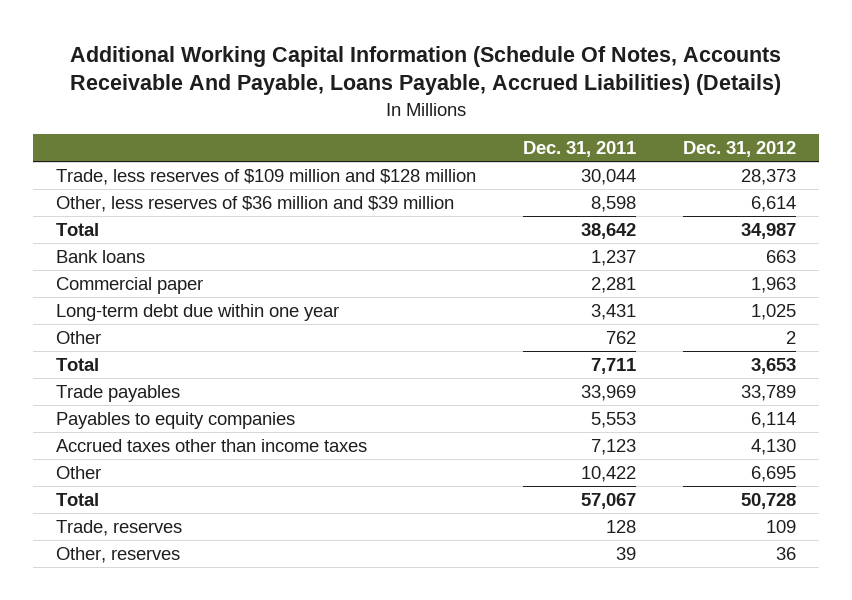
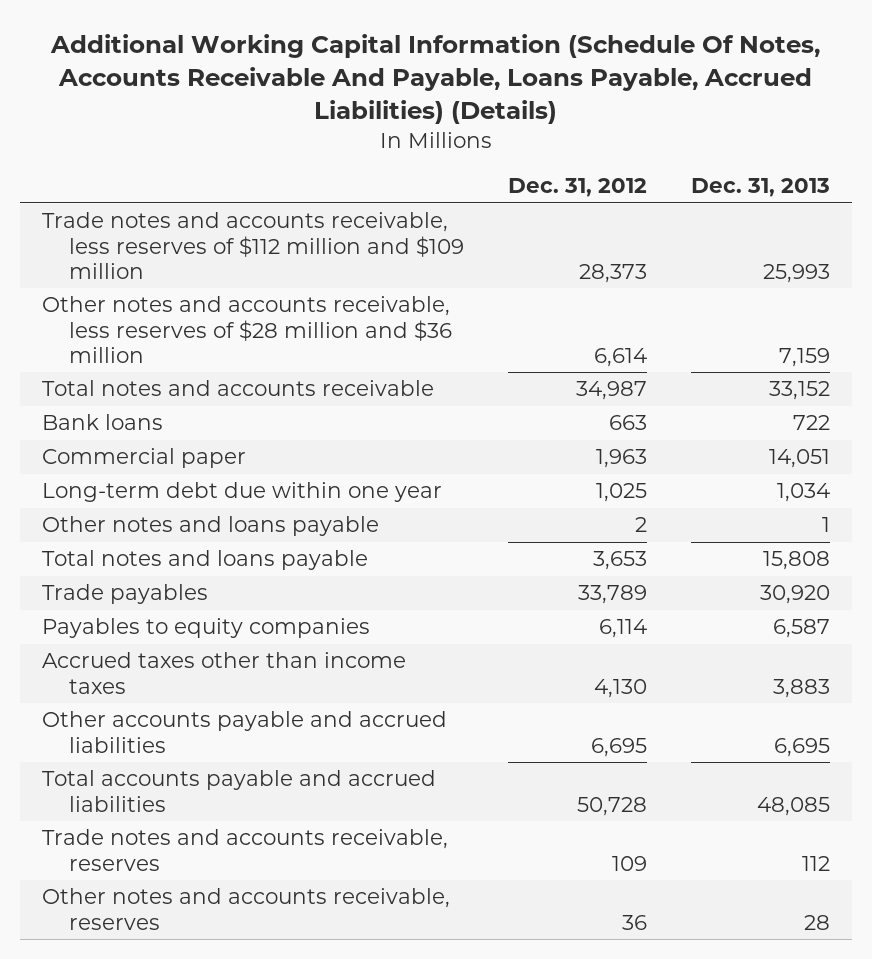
- | Dec. 31, 2011 | Dec. 31, 2012
+ | Dec. 31, 2012 | Dec. 31, 2013
- Trade, less reserves of $109 million and $128 million | 30,044 | 28,373
- Other, less reserves of $36 million and $39 million | 8,598 | 6,614
- Total | 38,642 | 34,987
+ Trade notes and accounts receivable, less reserves of $112 million and $109 million | 28,373 | 25,993
+ Other notes and accounts receivable, less reserves of $28 million and $36 million | 6,614 | 7,159
+ Total notes and accounts receivable | 34,987 | 33,152
- Other | 762 | 2
- Total | 7,711 | 3,653
+ Other notes and loans payable | 2 | 1
+ Total notes and loans payable | 3,653 | 15,808
- Other | 10,422 | 6,695
- Total | 57,067 | 50,728
- Trade, reserves | 128 | 109
- Other, reserves | 39 | 36
+ Other accounts payable and accrued liabilities | 6,695 | 6,695
+ Total accounts payable and accrued liabilities | 50,728 | 48,085
+ Trade notes and accounts receivable, reserves | 109 | 112
+ Other notes and accounts receivable, reserves | 36 | 28

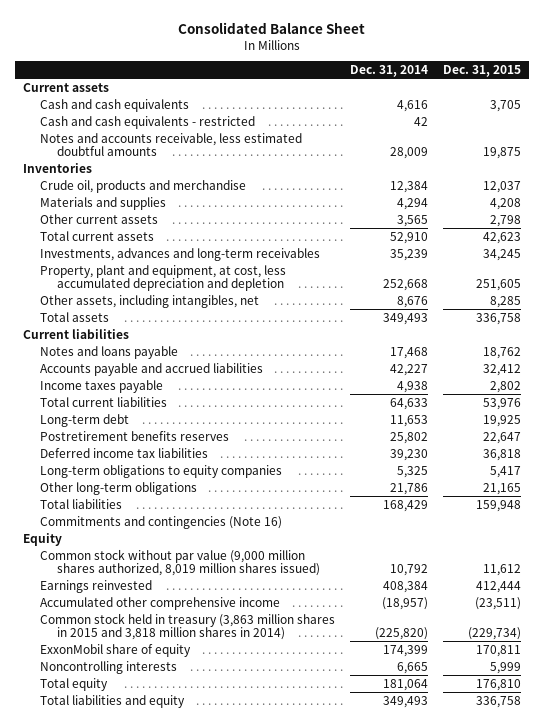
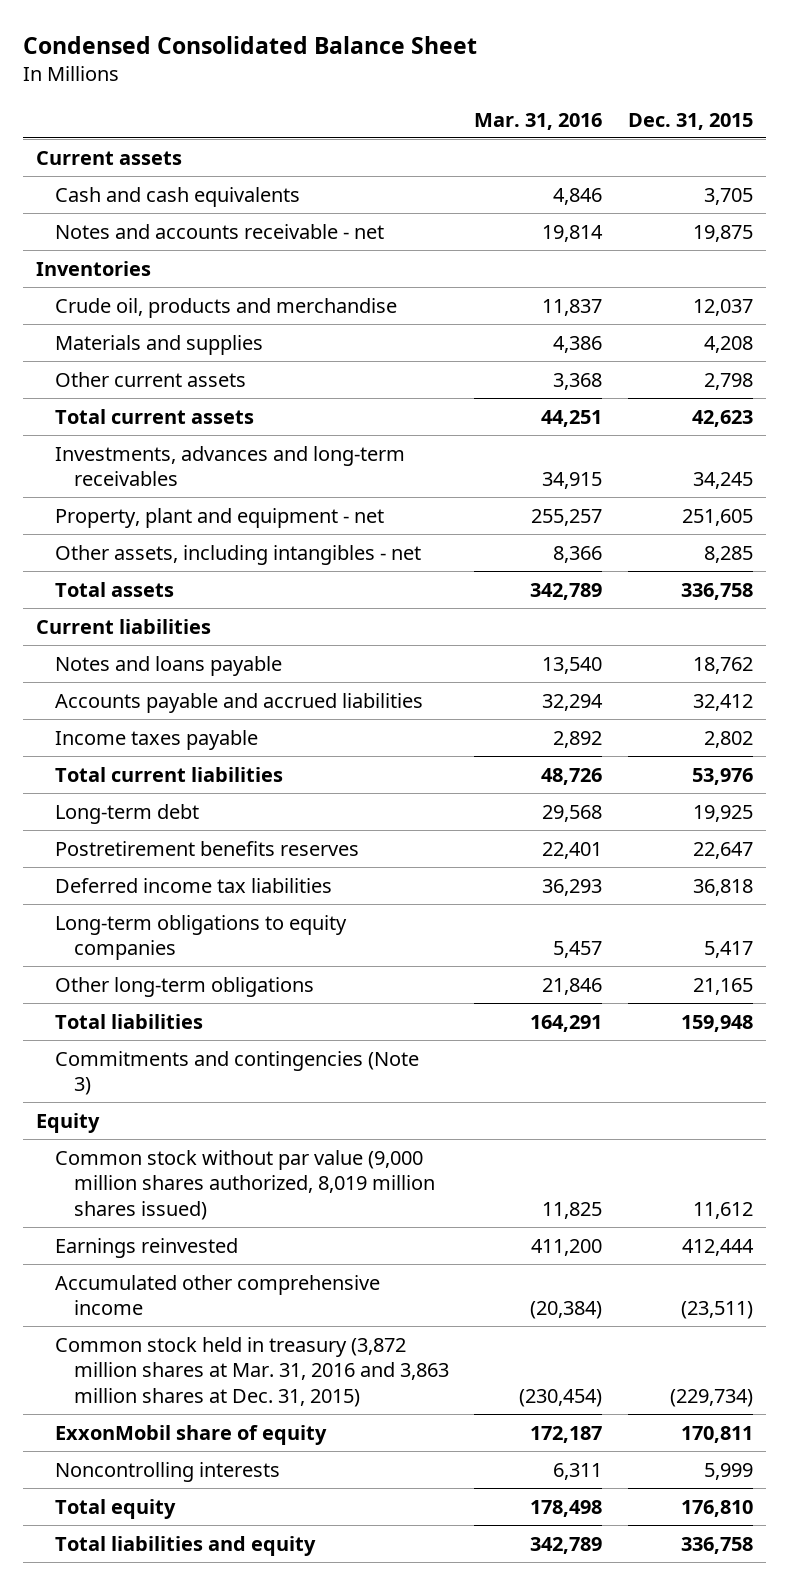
- Consolidated Balance Sheet
+ Condensed Consolidated Balance Sheet
- | Dec. 31, 2014 | Dec. 31, 2015
+ | Mar. 31, 2016 | Dec. 31, 2015
- Cash and cash equivalents - restricted | 42 |
- Notes and accounts receivable, less estimated doubtful amounts | 28,009 | 19,875
+ Notes and accounts receivable - net | 19,814 | 19,875
- Property, plant and equipment, at cost, less accumulated depreciation and depletion | 252,668 | 251,605
- Other assets, including intangibles, net | 8,676 | 8,285
+ Property, plant and equipment - net | 255,257 | 251,605
+ Other assets, including intangibles - net | 8,366 | 8,285
- Commitments and contingencies (Note 16)
+ Commitments and contingencies (Note 3)
- Common stock held in treasury (3,863 million shares in 2015 and 3,818 million shares in 2014) | (225,820) | (229,734)
+ Common stock held in treasury (3,872 million shares at Mar. 31, 2016 and 3,863 million shares at Dec. 31, 2015) | (230,454) | (229,734)

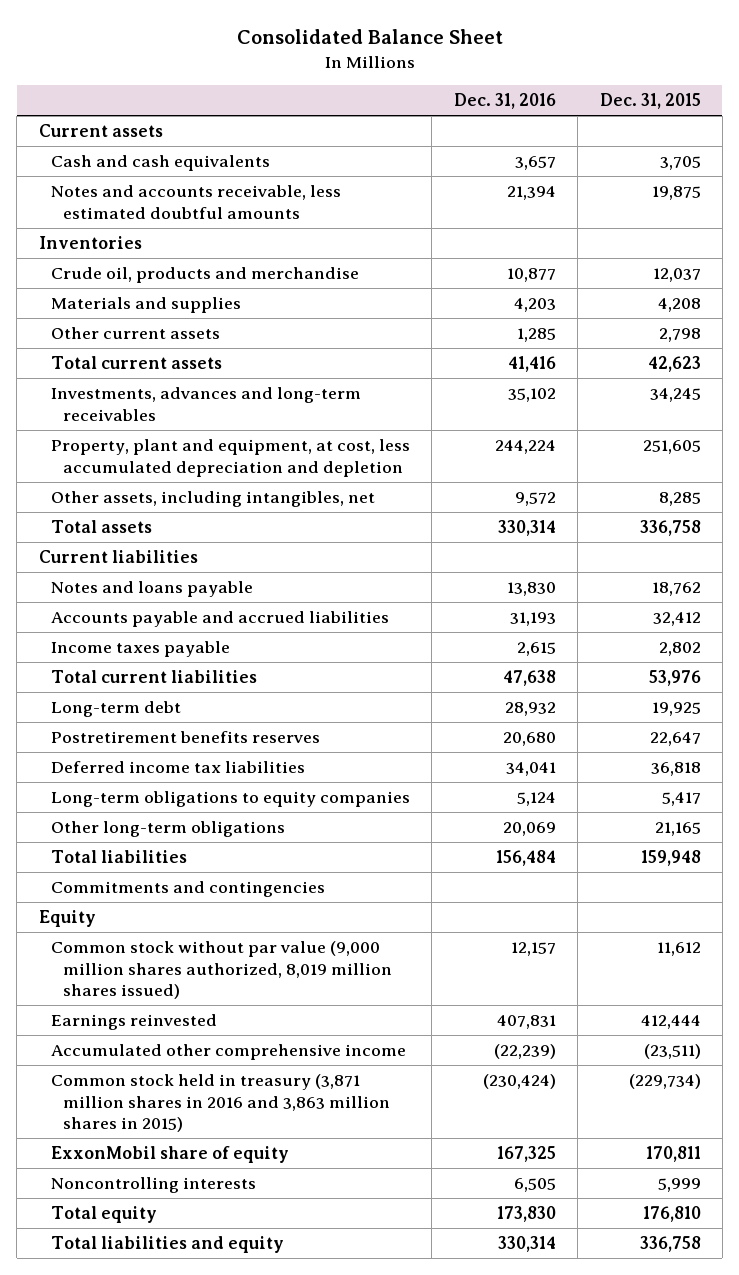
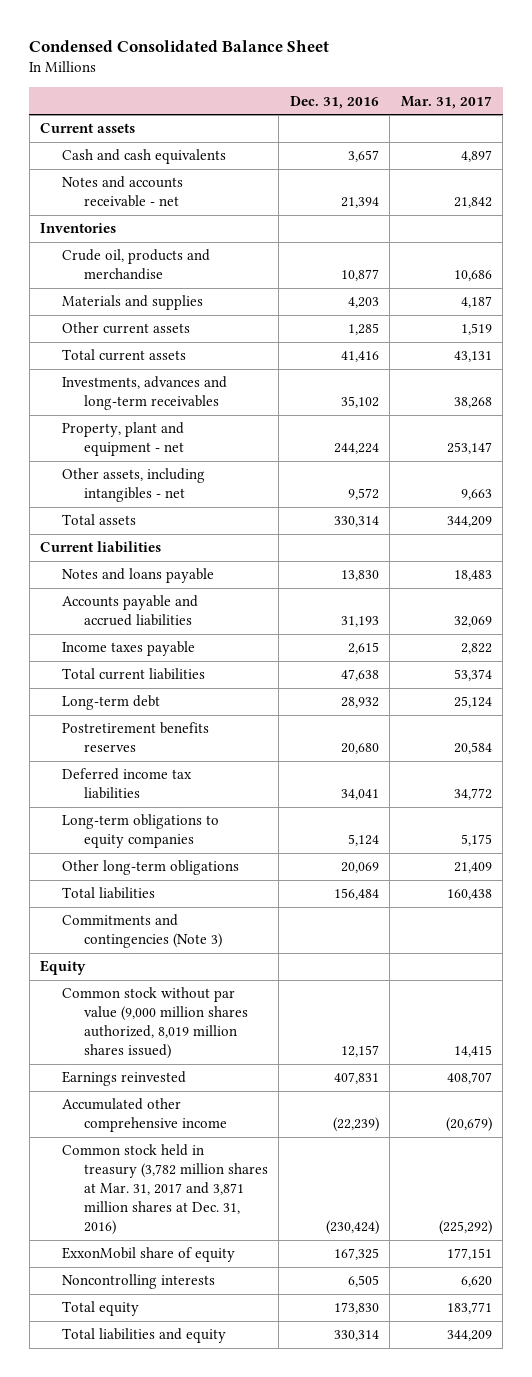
- Consolidated Balance Sheet
+ Condensed Consolidated Balance Sheet
- | Dec. 31, 2016 | Dec. 31, 2015
+ | Dec. 31, 2016 | Mar. 31, 2017
- Notes and accounts receivable, less estimated doubtful amounts | 21,394 | 19,875
+ Notes and accounts receivable - net | 21,394 | 21,842
- Property, plant and equipment, at cost, less accumulated depreciation and depletion | 244,224 | 251,605
- Other assets, including intangibles, net | 9,572 | 8,285
+ Property, plant and equipment - net | 244,224 | 253,147
+ Other assets, including intangibles - net | 9,572 | 9,663
- Commitments and contingencies
+ Commitments and contingencies (Note 3)
- Common stock held in treasury (3,871 million shares in 2016 and 3,863 million shares in 2015) | (230,424) | (229,734)
+ Common stock held in treasury (3,782 million shares at Mar. 31, 2017 and 3,871 million shares at Dec. 31, 2016) | (230,424) | (225,292)

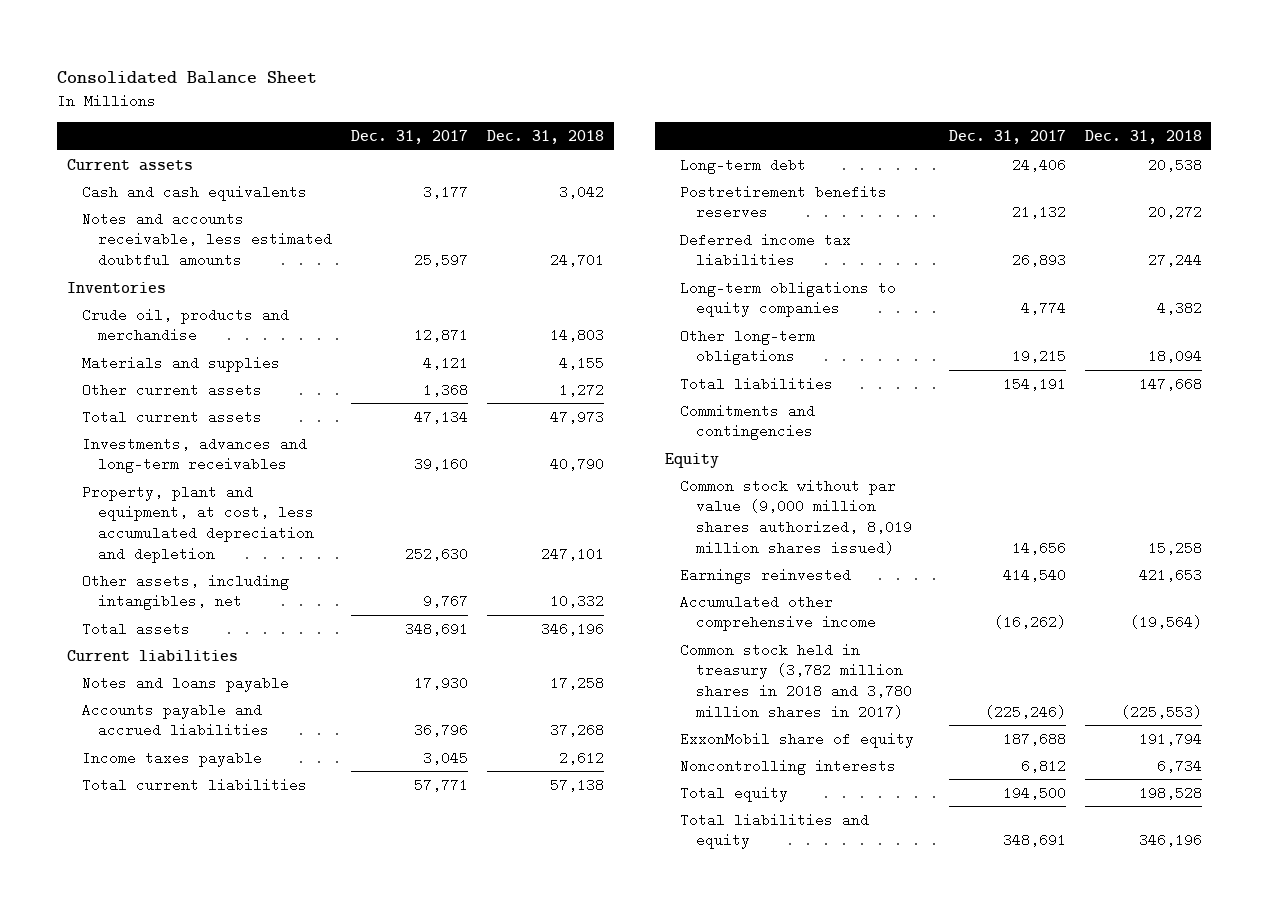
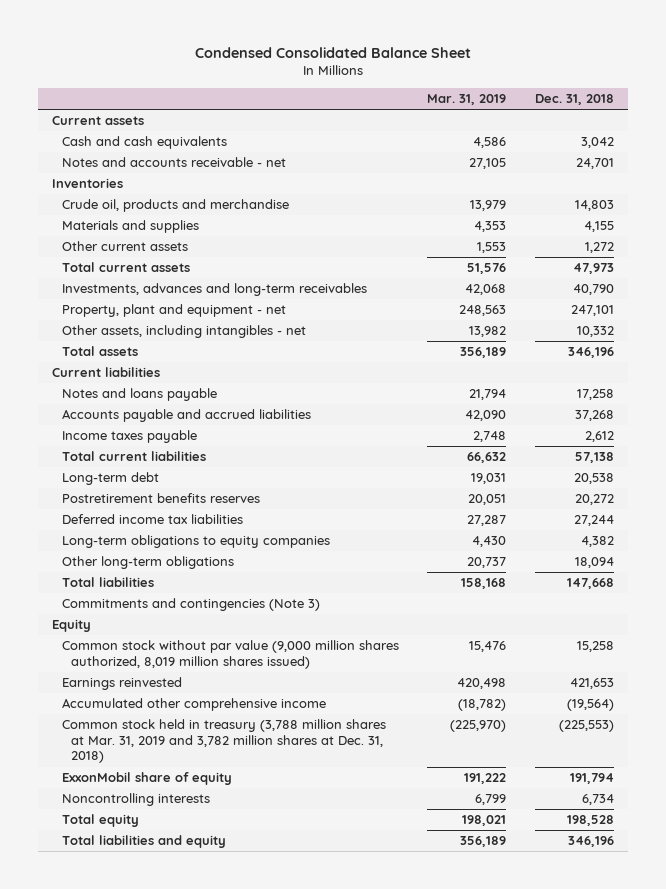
- Consolidated Balance Sheet
+ Condensed Consolidated Balance Sheet
- | Dec. 31, 2017 | Dec. 31, 2018
+ | Mar. 31, 2019 | Dec. 31, 2018
- Notes and accounts receivable, less estimated doubtful amounts | 25,597 | 24,701
+ Notes and accounts receivable - net | 27,105 | 24,701
- Property, plant and equipment, at cost, less accumulated depreciation and depletion | 252,630 | 247,101
- Other assets, including intangibles, net | 9,767 | 10,332
+ Property, plant and equipment - net | 248,563 | 247,101
+ Other assets, including intangibles - net | 13,982 | 10,332
- Commitments and contingencies
+ Commitments and contingencies (Note 3)
- Common stock held in treasury (3,782 million shares in 2018 and 3,780 million shares in 2017) | (225,246) | (225,553)
+ Common stock held in treasury (3,788 million shares at Mar. 31, 2019 and 3,782 million shares at Dec. 31, 2018) | (225,970) | (225,553)

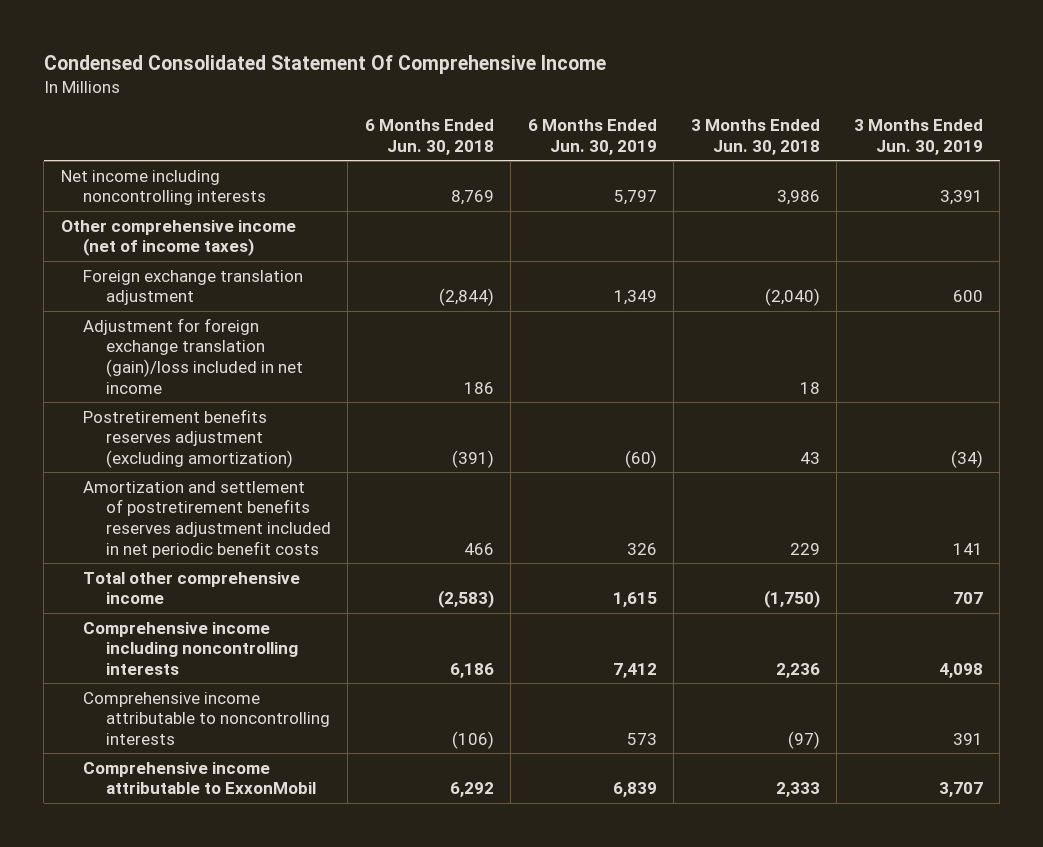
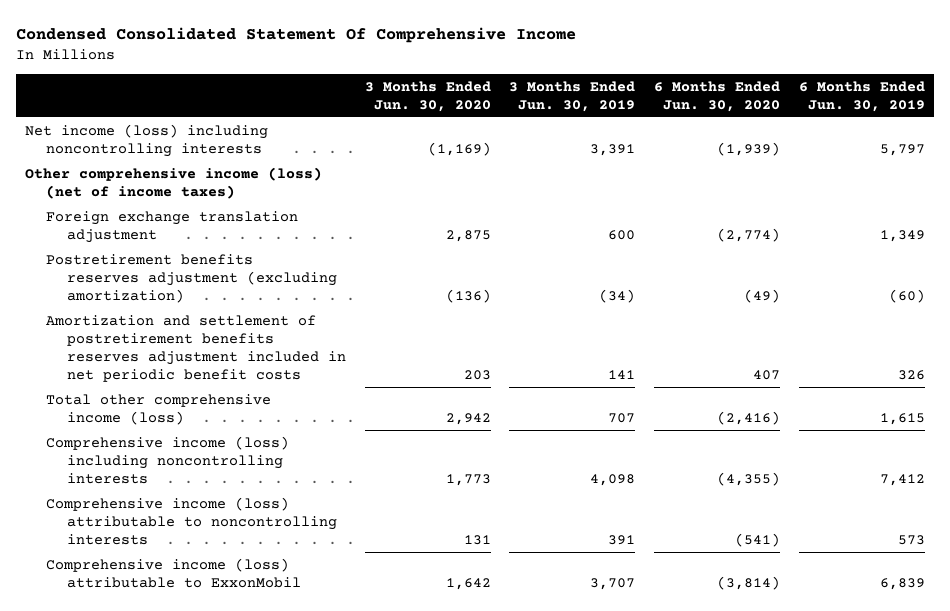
- | 6 Months Ended Jun. 30, 2018 | 6 Months Ended Jun. 30, 2019 | 3 Months Ended Jun. 30, 2018 | 3 Months Ended Jun. 30, 2019
+ | 3 Months Ended Jun. 30, 2020 | 3 Months Ended Jun. 30, 2019 | 6 Months Ended Jun. 30, 2020 | 6 Months Ended Jun. 30, 2019
- Net income including noncontrolling interests | 8,769 | 5,797 | 3,986 | 3,391
- Other comprehensive income (net of income taxes)
+ Net income (loss) including noncontrolling interests | (1,169) | 3,391 | (1,939) | 5,797
+ Other comprehensive income (loss) (net of income taxes)
- Adjustment for foreign exchange translation (gain)/loss included in net income | 186 | | 18 |
- Total other comprehensive income | (2,583) | 1,615 | (1,750) | 707
- Comprehensive income including noncontrolling interests | 6,186 | 7,412 | 2,236 | 4,098
- Comprehensive income attributable to noncontrolling interests | (106) | 573 | (97) | 391
- Comprehensive income attributable to ExxonMobil | 6,292 | 6,839 | 2,333 | 3,707
+ Total other comprehensive income (loss) | 2,942 | 707 | (2,416) | 1,615
+ Comprehensive income (loss) including noncontrolling interests | 1,773 | 4,098 | (4,355) | 7,412
+ Comprehensive income (loss) attributable to noncontrolling interests | 131 | 391 | (541) | 573
+ Comprehensive income (loss) attributable to ExxonMobil | 1,642 | 3,707 | (3,814) | 6,839

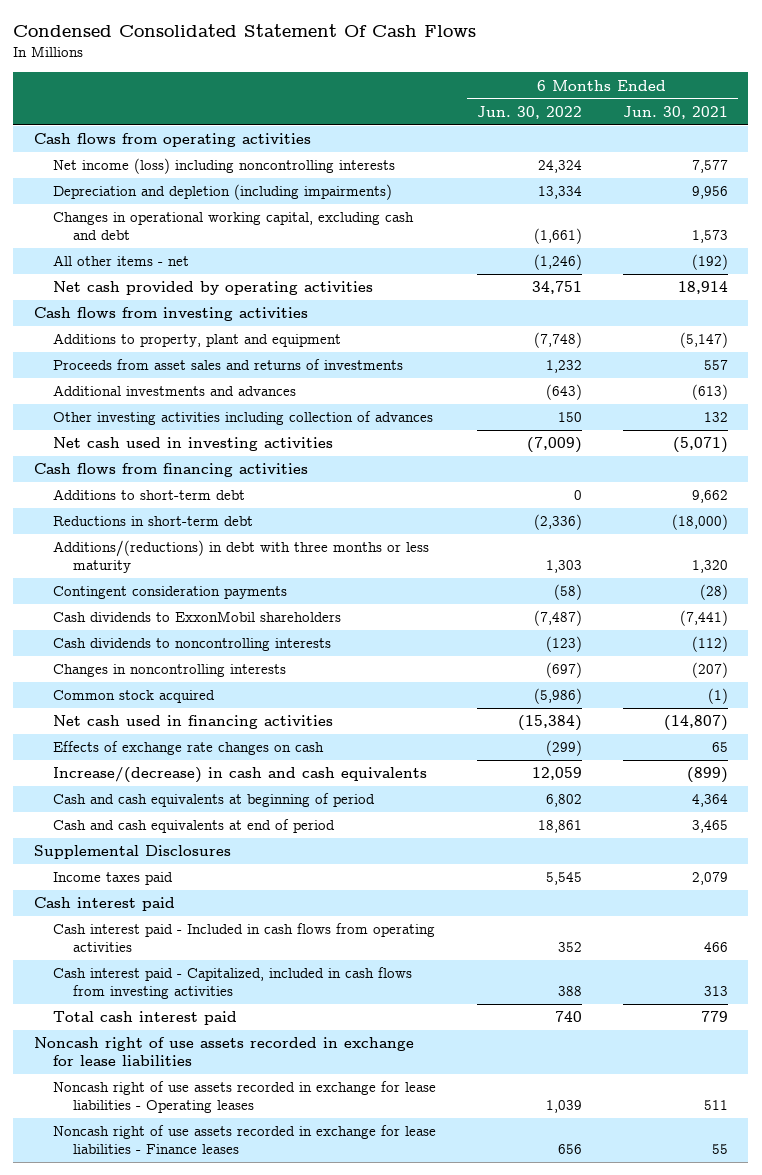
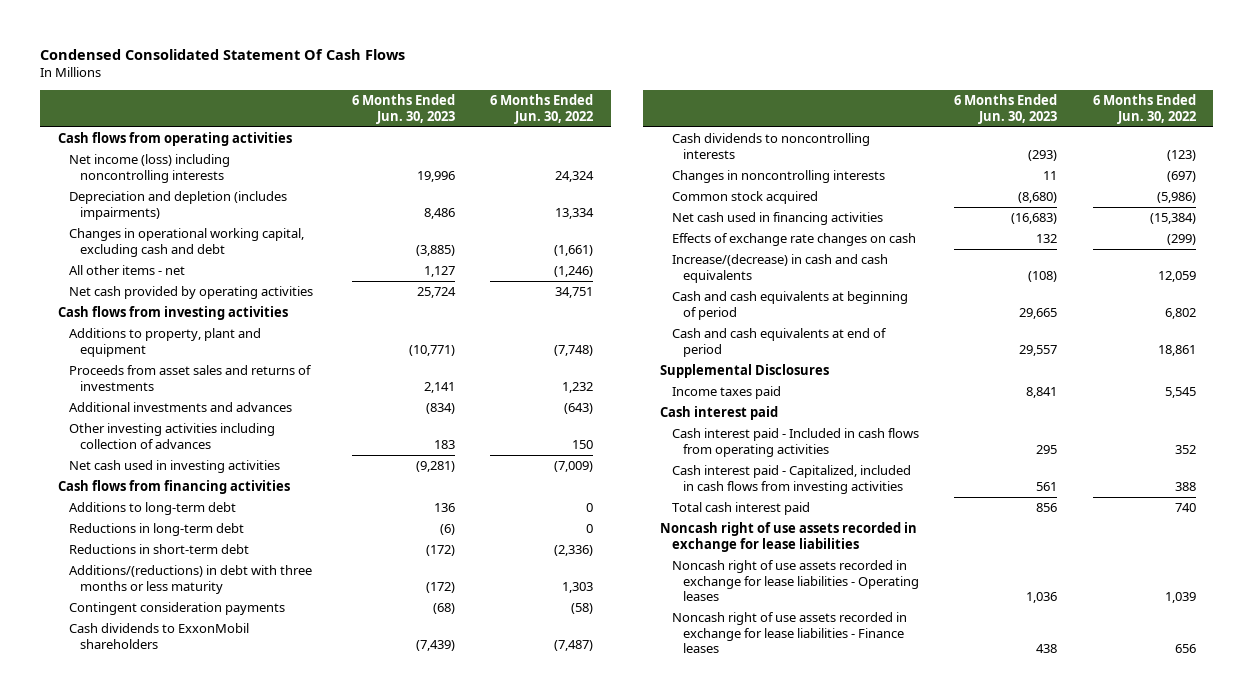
- | 6 Months Ended Jun. 30, 2022 | 6 Months Ended Jun. 30, 2021
+ | 6 Months Ended Jun. 30, 2023 | 6 Months Ended Jun. 30, 2022
- Depreciation and depletion (including impairments) | 13,334 | 9,956
+ Depreciation and depletion (includes impairments) | 8,486 | 13,334
- Additions to short-term debt | 0 | 9,662
+ Additions to long-term debt | 136 | 0
+ Reductions in long-term debt | (6) | 0

